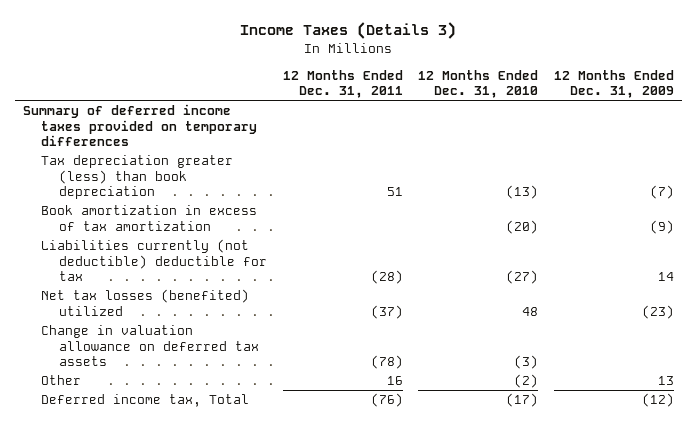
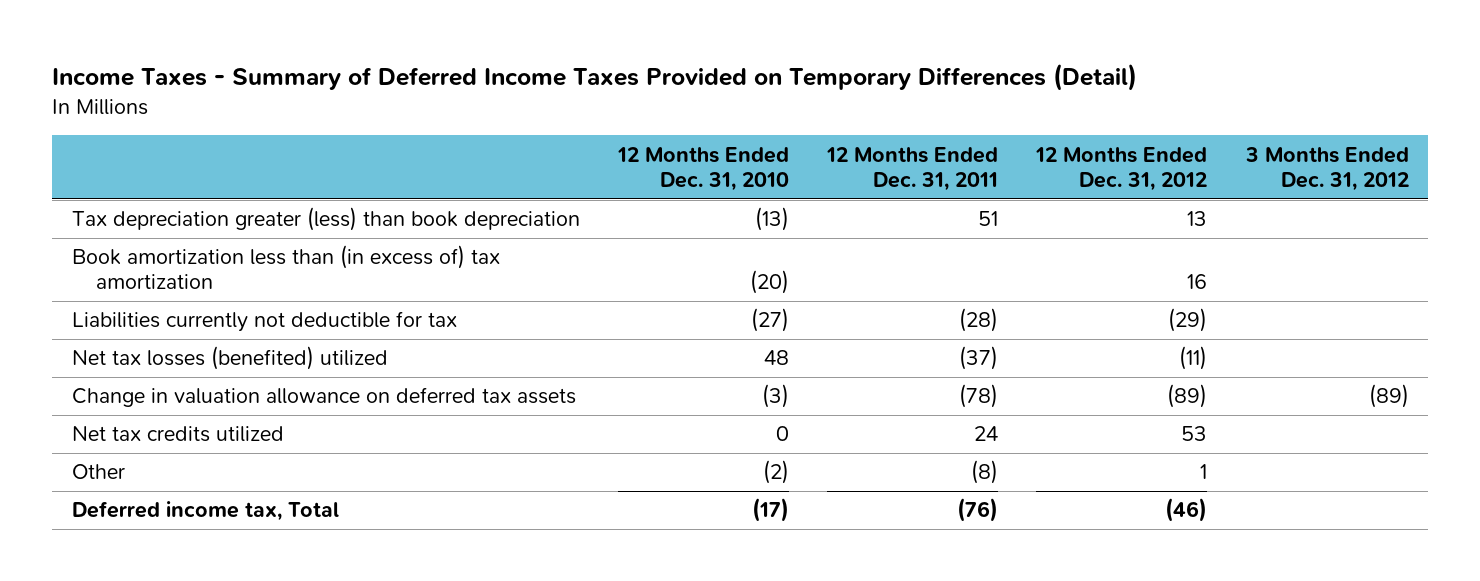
- Income Taxes (Details 3)
+ Income Taxes - Summary of Deferred Income Taxes Provided on Temporary Differences (Detail)
- | 12 Months Ended Dec. 31, 2011 | 12 Months Ended Dec. 31, 2010 | 12 Months Ended Dec. 31, 2009
+ | 12 Months Ended Dec. 31, 2010 | 12 Months Ended Dec. 31, 2011 | 12 Months Ended Dec. 31, 2012 | 3 Months Ended Dec. 31, 2012
- Summary of deferred income taxes provided on temporary differences
- Book amortization in excess of tax amortization | | (20) | (9)
- Liabilities currently (not deductible) deductible for tax | (28) | (27) | 14
+ Book amortization less than (in excess of) tax amortization | (20) | | 16 |
+ Liabilities currently not deductible for tax | (27) | (28) | (29) |
- Other | 16 | (2) | 13
+ Net tax credits utilized | 0 | 24 | 53 |
+ Other | (2) | (8) | 1 |

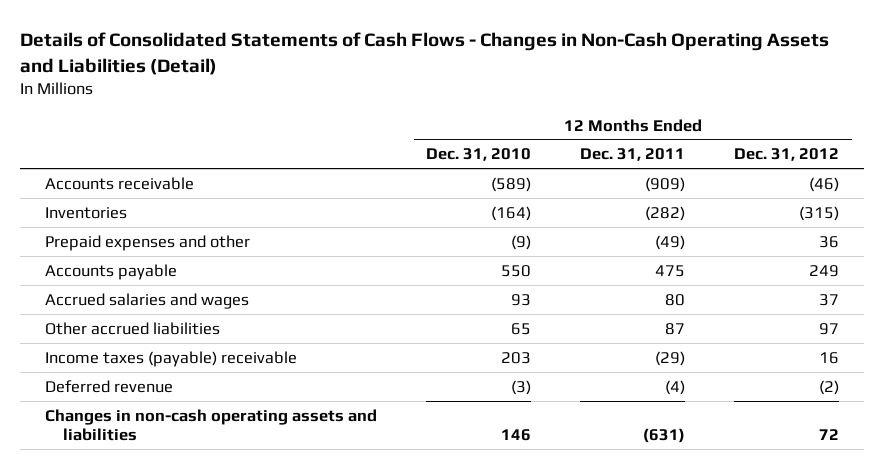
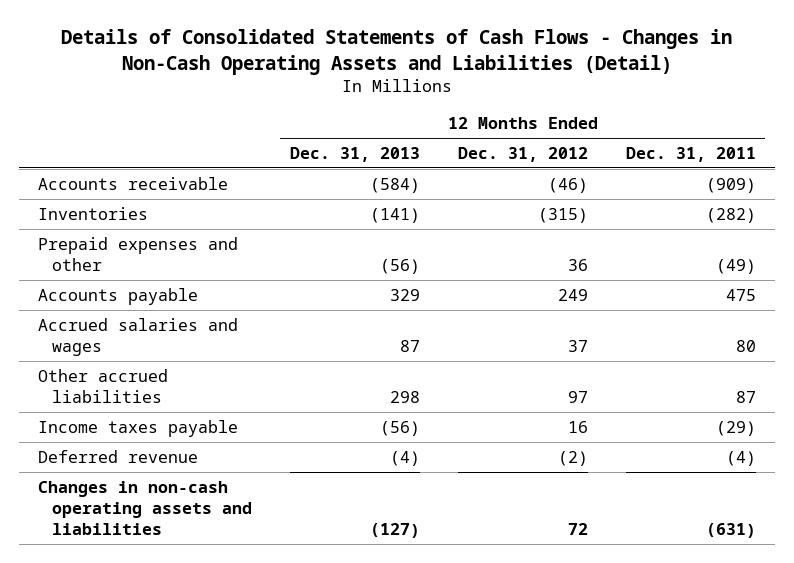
- | 12 Months Ended Dec. 31, 2010 | 12 Months Ended Dec. 31, 2011 | 12 Months Ended Dec. 31, 2012
+ | 12 Months Ended Dec. 31, 2013 | 12 Months Ended Dec. 31, 2012 | 12 Months Ended Dec. 31, 2011
- Income taxes (payable) receivable | 203 | (29) | 16
+ Income taxes payable | (56) | 16 | (29)

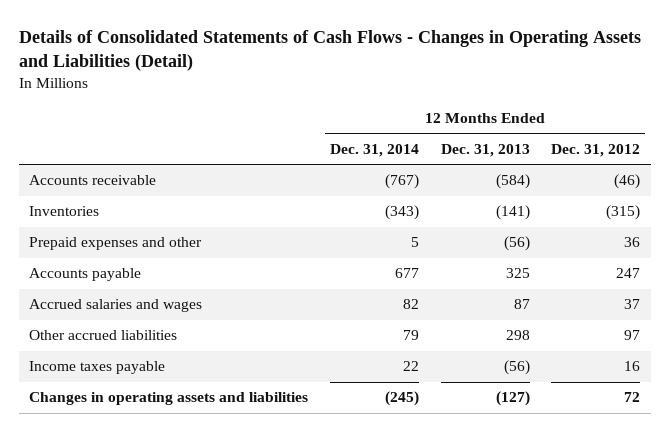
- Details of Consolidated Statements of Cash Flows - Changes in Non-Cash Operating Assets and Liabilities (Detail)
+ Details of Consolidated Statements of Cash Flows - Changes in Operating Assets and Liabilities (Detail)
- | 12 Months Ended Dec. 31, 2013 | 12 Months Ended Dec. 31, 2012 | 12 Months Ended Dec. 31, 2011
+ | 12 Months Ended Dec. 31, 2014 | 12 Months Ended Dec. 31, 2013 | 12 Months Ended Dec. 31, 2012
- Accounts payable | 329 | 249 | 475
+ Accounts payable | 677 | 325 | 247
- Deferred revenue | (4) | (2) | (4)
- Changes in non-cash operating assets and liabilities | (127) | 72 | (631)
+ Changes in operating assets and liabilities | (245) | (127) | 72

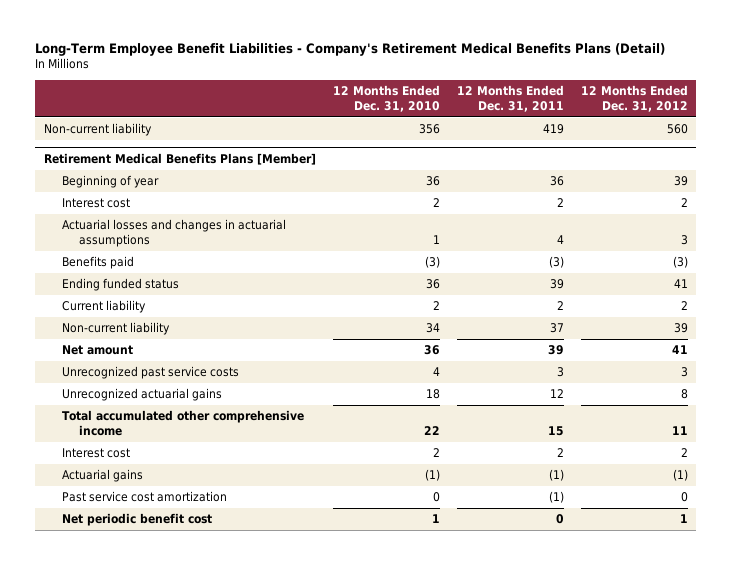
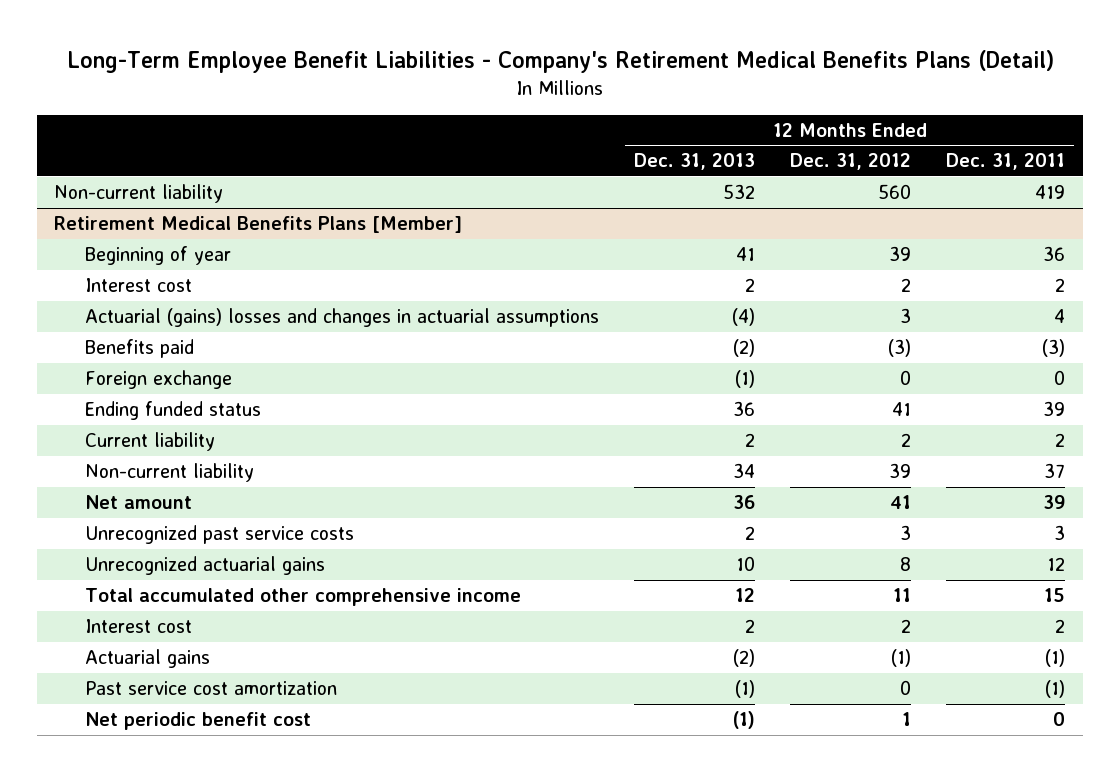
- | 12 Months Ended Dec. 31, 2010 | 12 Months Ended Dec. 31, 2011 | 12 Months Ended Dec. 31, 2012
+ | 12 Months Ended Dec. 31, 2013 | 12 Months Ended Dec. 31, 2012 | 12 Months Ended Dec. 31, 2011
@ Retirement Medical Benefits Plans [Member]
- Actuarial losses and changes in actuarial assumptions | 1 | 4 | 3
+ Actuarial (gains) losses and changes in actuarial assumptions | (4) | 3 | 4
+ Foreign exchange | (1) | 0 | 0

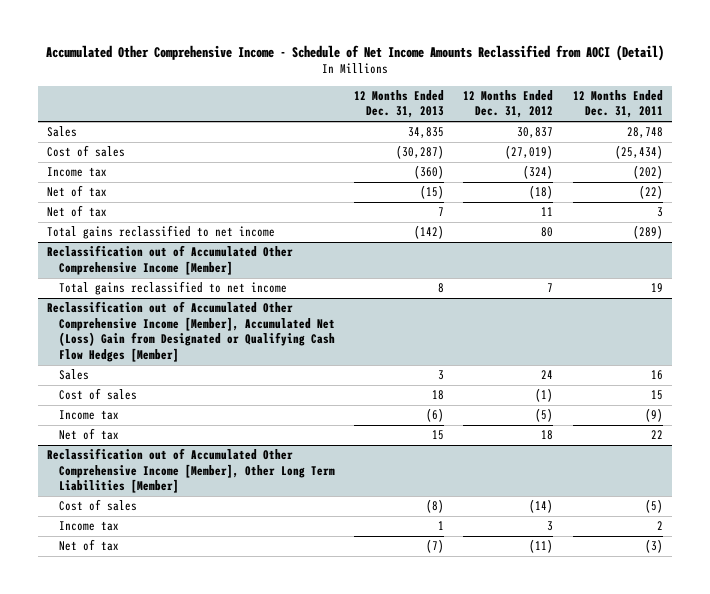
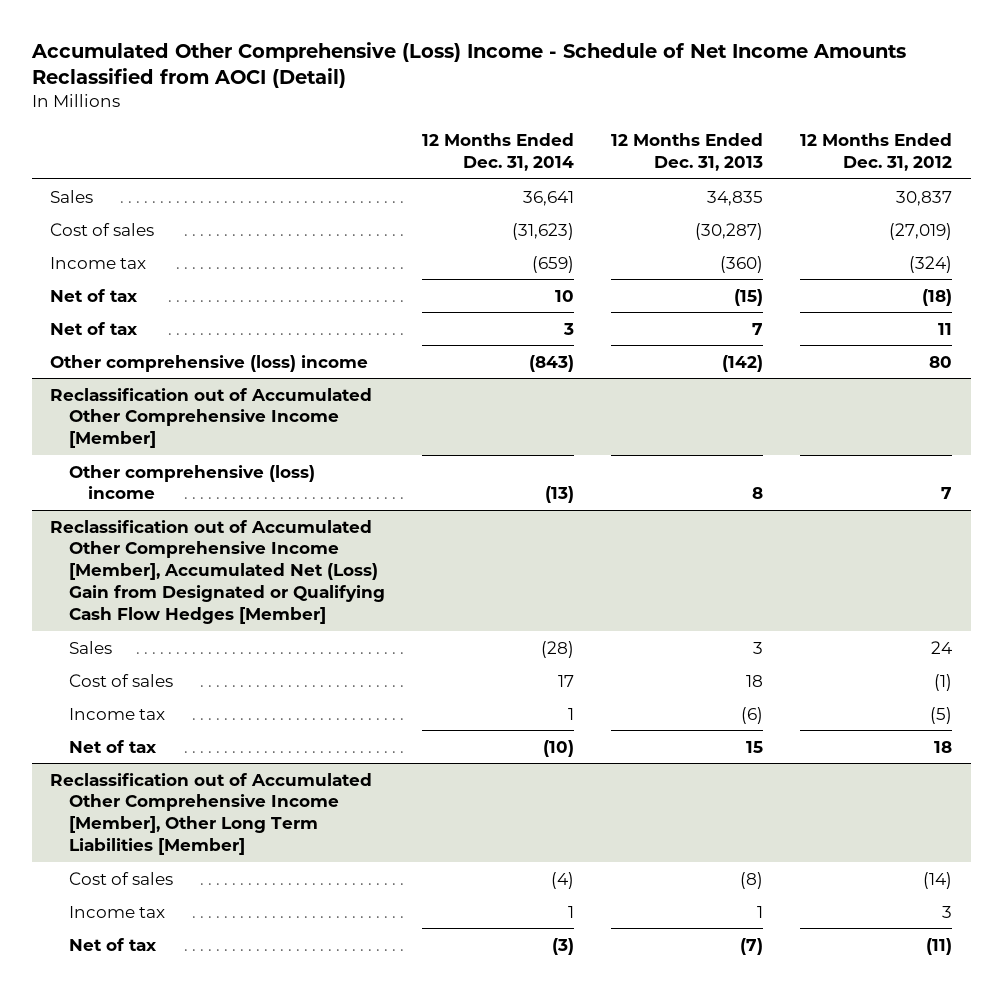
- Accumulated Other Comprehensive Income - Schedule of Net Income Amounts Reclassified from AOCI (Detail)
+ Accumulated Other Comprehensive (Loss) Income - Schedule of Net Income Amounts Reclassified from AOCI (Detail)
- | 12 Months Ended Dec. 31, 2013 | 12 Months Ended Dec. 31, 2012 | 12 Months Ended Dec. 31, 2011
+ | 12 Months Ended Dec. 31, 2014 | 12 Months Ended Dec. 31, 2013 | 12 Months Ended Dec. 31, 2012
- Total gains reclassified to net income | (142) | 80 | (289)
+ Other comprehensive (loss) income | (843) | (142) | 80
@ Reclassification out of Accumulated Other Comprehensive Income [Member]
- Total gains reclassified to net income | 8 | 7 | 19
+ Other comprehensive (loss) income | (13) | 8 | 7

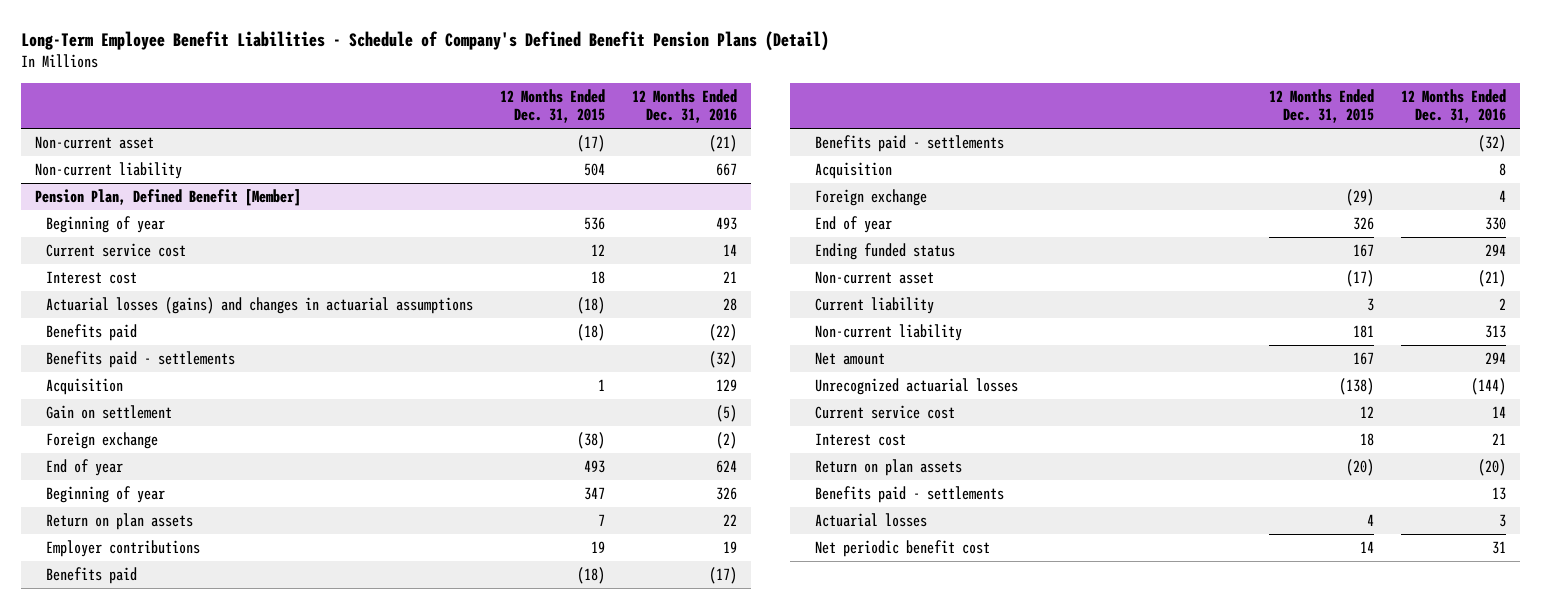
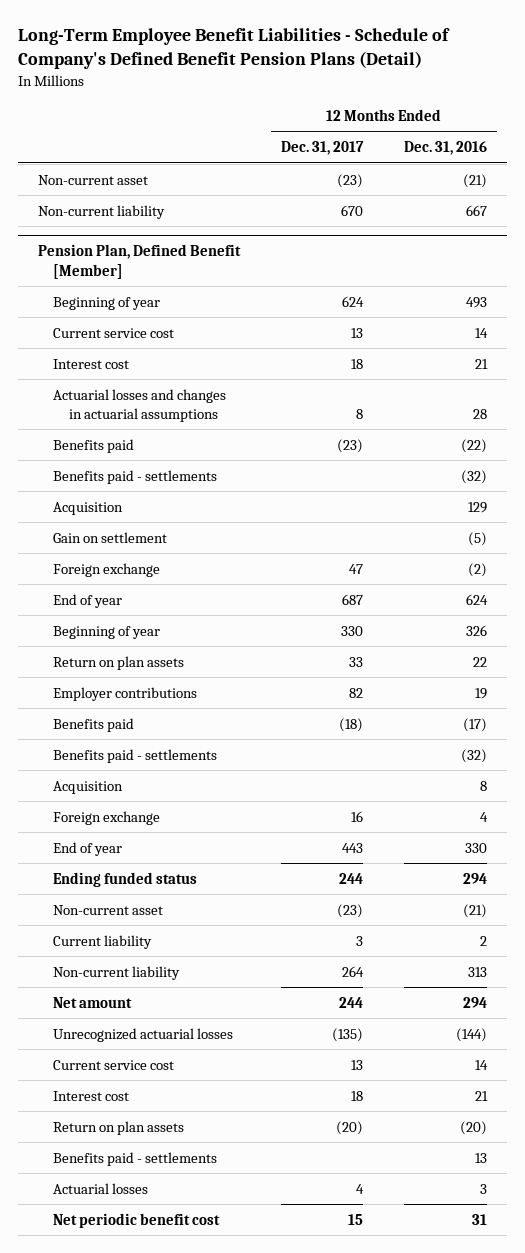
- | 12 Months Ended Dec. 31, 2015 | 12 Months Ended Dec. 31, 2016
+ | 12 Months Ended Dec. 31, 2017 | 12 Months Ended Dec. 31, 2016
@ Pension Plan, Defined Benefit [Member]
- Actuarial losses (gains) and changes in actuarial assumptions | (18) | 28
+ Actuarial losses and changes in actuarial assumptions | 8 | 28

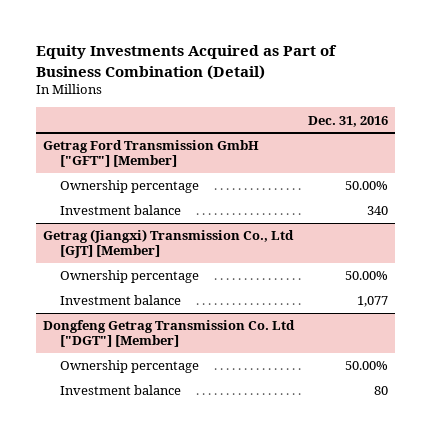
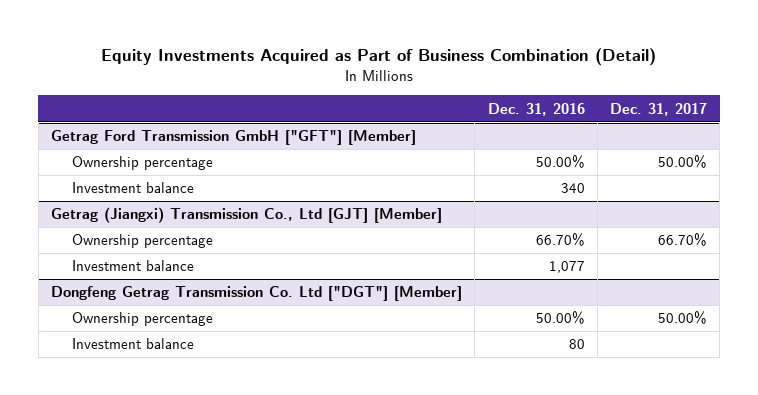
- | Dec. 31, 2016
+ | Dec. 31, 2016 | Dec. 31, 2017
@ Getrag (Jiangxi) Transmission Co., Ltd [GJT] [Member]
- Ownership percentage | 50.00%
+ Ownership percentage | 66.70% | 66.70%

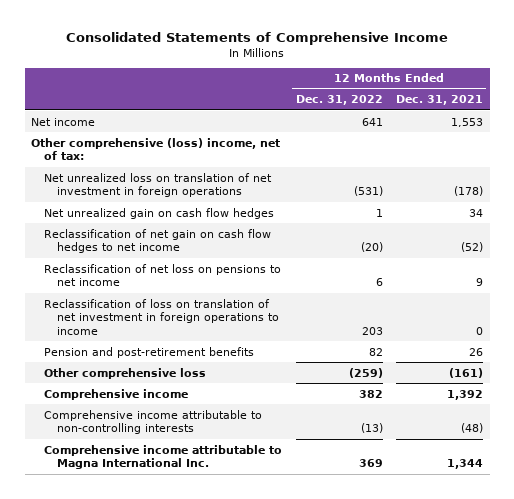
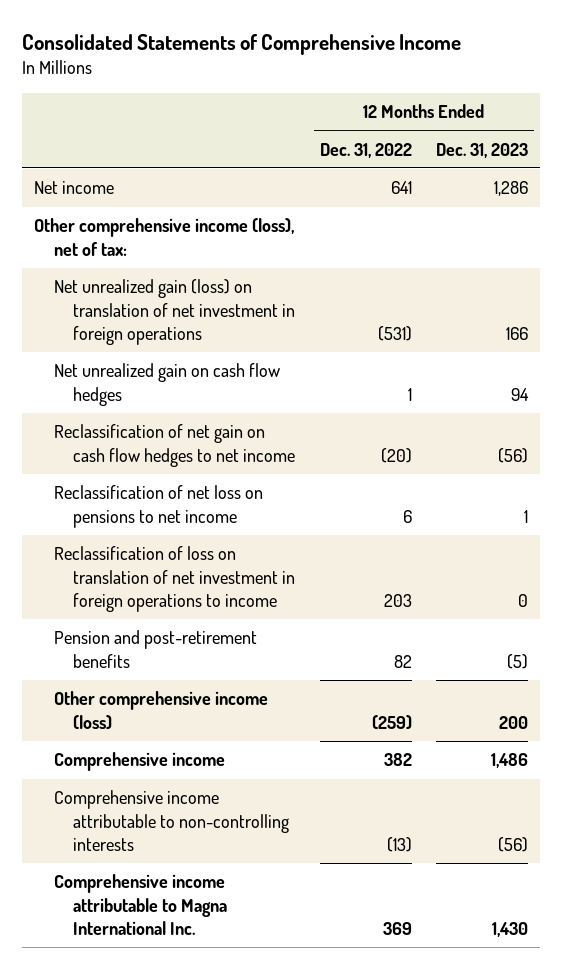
- | 12 Months Ended Dec. 31, 2022 | 12 Months Ended Dec. 31, 2021
+ | 12 Months Ended Dec. 31, 2022 | 12 Months Ended Dec. 31, 2023
- Other comprehensive (loss) income, net of tax:
- Net unrealized loss on translation of net investment in foreign operations | (531) | (178)
+ Other comprehensive income (loss), net of tax:
+ Net unrealized gain (loss) on translation of net investment in foreign operations | (531) | 166
- Other comprehensive loss | (259) | (161)
+ Other comprehensive income (loss) | (259) | 200

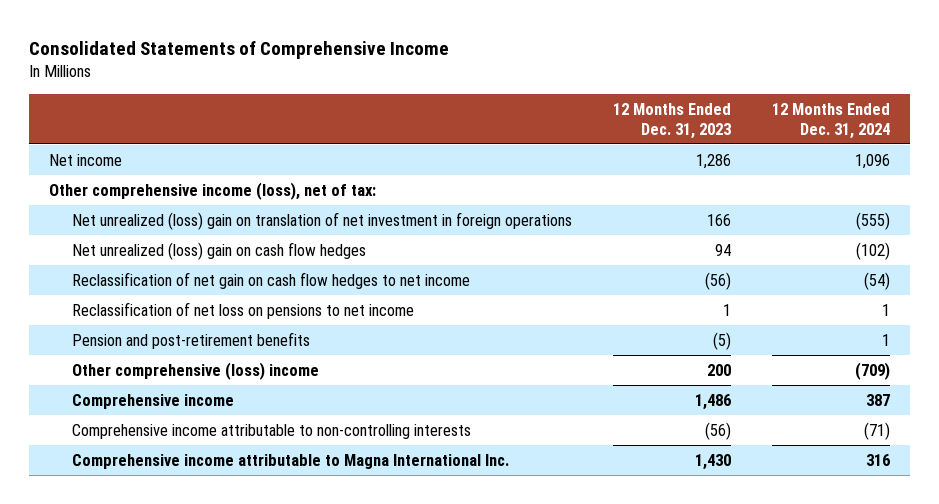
- | 12 Months Ended Dec. 31, 2022 | 12 Months Ended Dec. 31, 2023
+ | 12 Months Ended Dec. 31, 2023 | 12 Months Ended Dec. 31, 2024
- Net unrealized gain (loss) on translation of net investment in foreign operations | (531) | 166
- Net unrealized gain on cash flow hedges | 1 | 94
+ Net unrealized (loss) gain on translation of net investment in foreign operations | 166 | (555)
+ Net unrealized (loss) gain on cash flow hedges | 94 | (102)
- Reclassification of loss on translation of net investment in foreign operations to income | 203 | 0
- Other comprehensive income (loss) | (259) | 200
+ Other comprehensive (loss) income | 200 | (709)

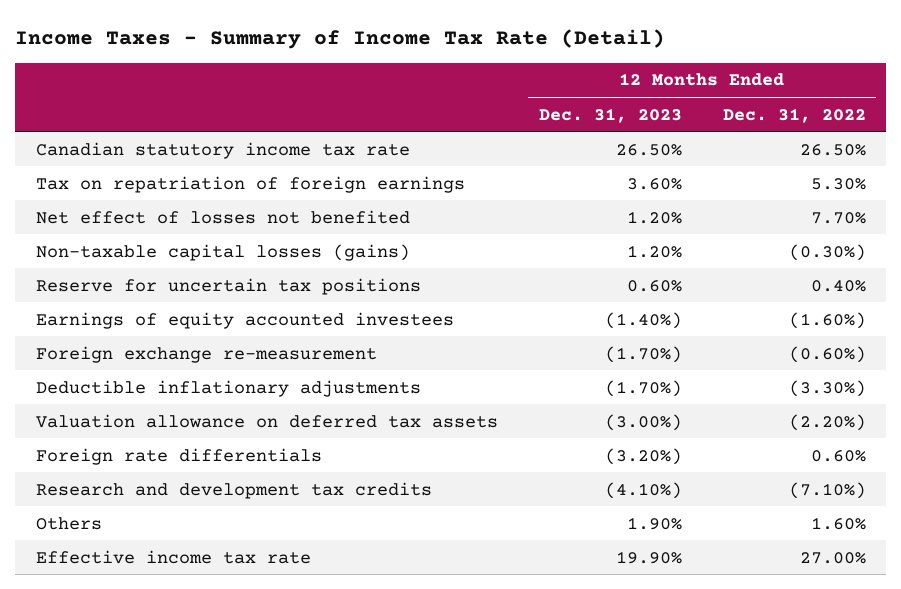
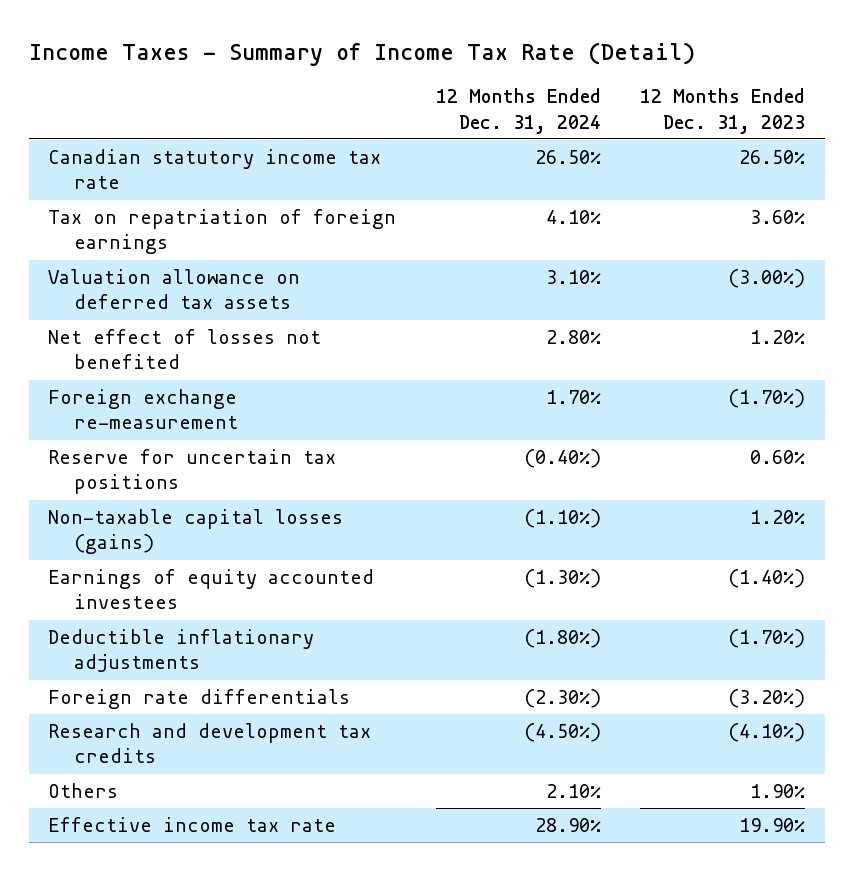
- | 12 Months Ended Dec. 31, 2023 | 12 Months Ended Dec. 31, 2022
+ | 12 Months Ended Dec. 31, 2024 | 12 Months Ended Dec. 31, 2023
moved up: Valuation allowance on deferred tax assets | 3.10% | (3.00%)
moved up: Foreign exchange re-measurement | 1.70% | (1.70%)
moved down: Non-taxable capital losses (gains) | (1.10%) | 1.20%

